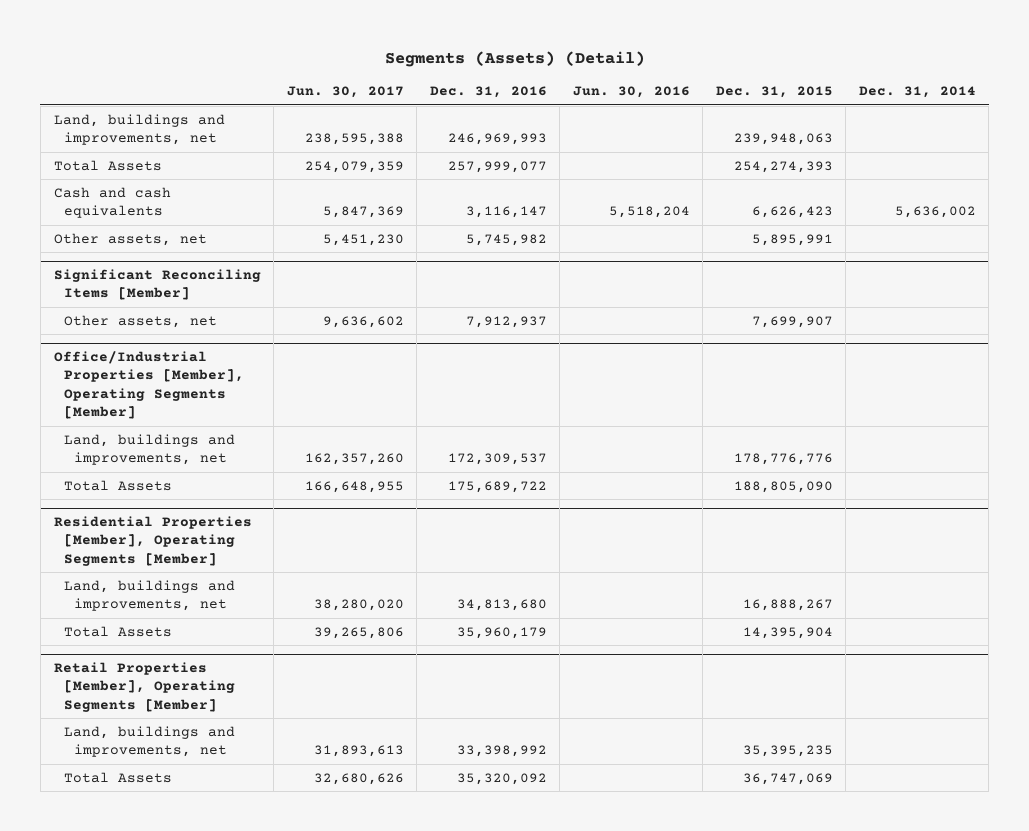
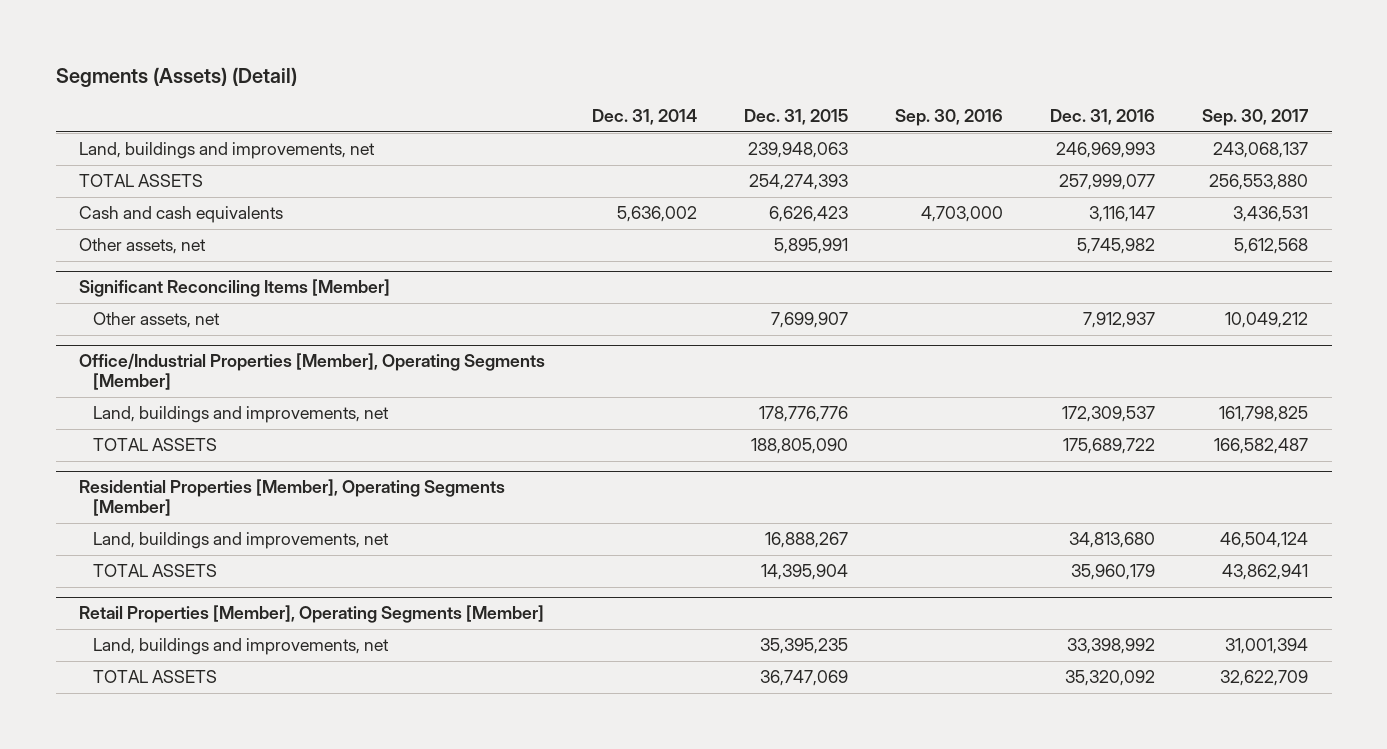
- | Jun. 30, 2017 | Dec. 31, 2016 | Jun. 30, 2016 | Dec. 31, 2015 | Dec. 31, 2014
+ | Dec. 31, 2014 | Dec. 31, 2015 | Sep. 30, 2016 | Dec. 31, 2016 | Sep. 30, 2017
- Total Assets | 254,079,359 | 257,999,077 | | 254,274,393 |
+ TOTAL ASSETS | | 254,274,393 | | 257,999,077 | 256,553,880
@ Office/Industrial Properties [Member], Operating Segments [Member]
- Total Assets | 166,648,955 | 175,689,722 | | 188,805,090 |
+ TOTAL ASSETS | | 188,805,090 | | 175,689,722 | 166,582,487
@ Residential Properties [Member], Operating Segments [Member]
- Total Assets | 39,265,806 | 35,960,179 | | 14,395,904 |
+ TOTAL ASSETS | | 14,395,904 | | 35,960,179 | 43,862,941
@ Retail Properties [Member], Operating Segments [Member]
- Total Assets | 32,680,626 | 35,320,092 | | 36,747,069 |
+ TOTAL ASSETS | | 36,747,069 | | 35,320,092 | 32,622,709

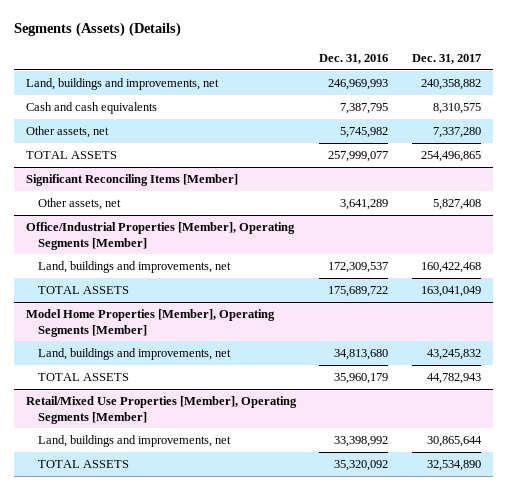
- Segments (Assets) (Detail)
+ Segments (Assets) (Details)
- | Dec. 31, 2014 | Dec. 31, 2015 | Sep. 30, 2016 | Dec. 31, 2016 | Sep. 30, 2017
+ | Dec. 31, 2016 | Dec. 31, 2017
- Cash and cash equivalents | 5,636,002 | 6,626,423 | 4,703,000 | 3,116,147 | 3,436,531
+ Cash and cash equivalents | 7,387,795 | 8,310,575
moved down: TOTAL ASSETS | 257,999,077 | 254,496,865
@ Significant Reconciling Items [Member]
- Other assets, net | | 7,699,907 | | 7,912,937 | 10,049,212
+ Other assets, net | 3,641,289 | 5,827,408
- Residential Properties [Member], Operating Segments [Member]
+ Model Home Properties [Member], Operating Segments [Member]
- Retail Properties [Member], Operating Segments [Member]
+ Retail/Mixed Use Properties [Member], Operating Segments [Member]

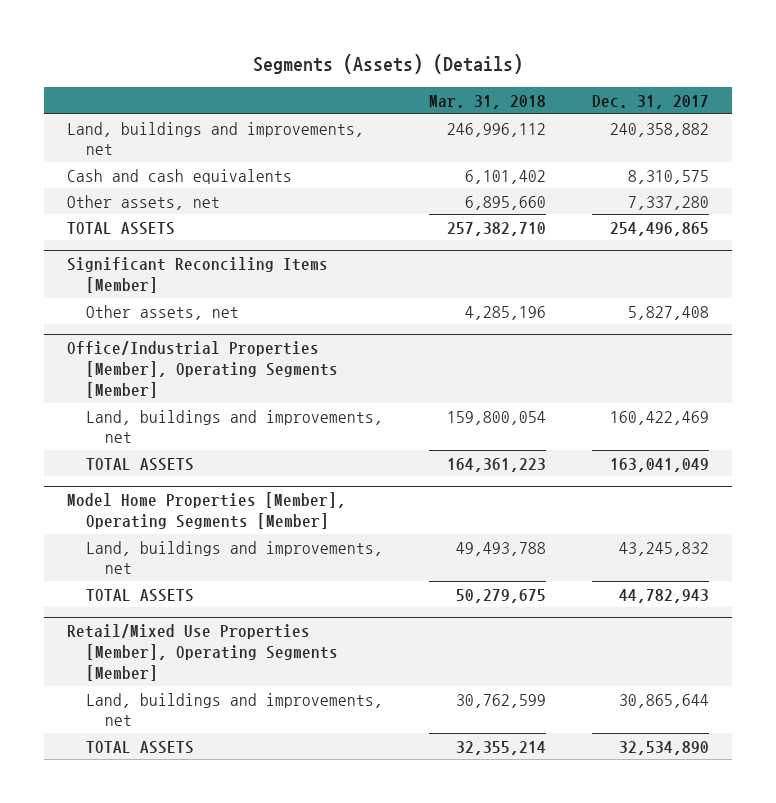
- | Dec. 31, 2016 | Dec. 31, 2017
+ | Mar. 31, 2018 | Dec. 31, 2017
@ Office/Industrial Properties [Member], Operating Segments [Member]
- Land, buildings and improvements, net | 172,309,537 | 160,422,468
+ Land, buildings and improvements, net | 159,800,054 | 160,422,469

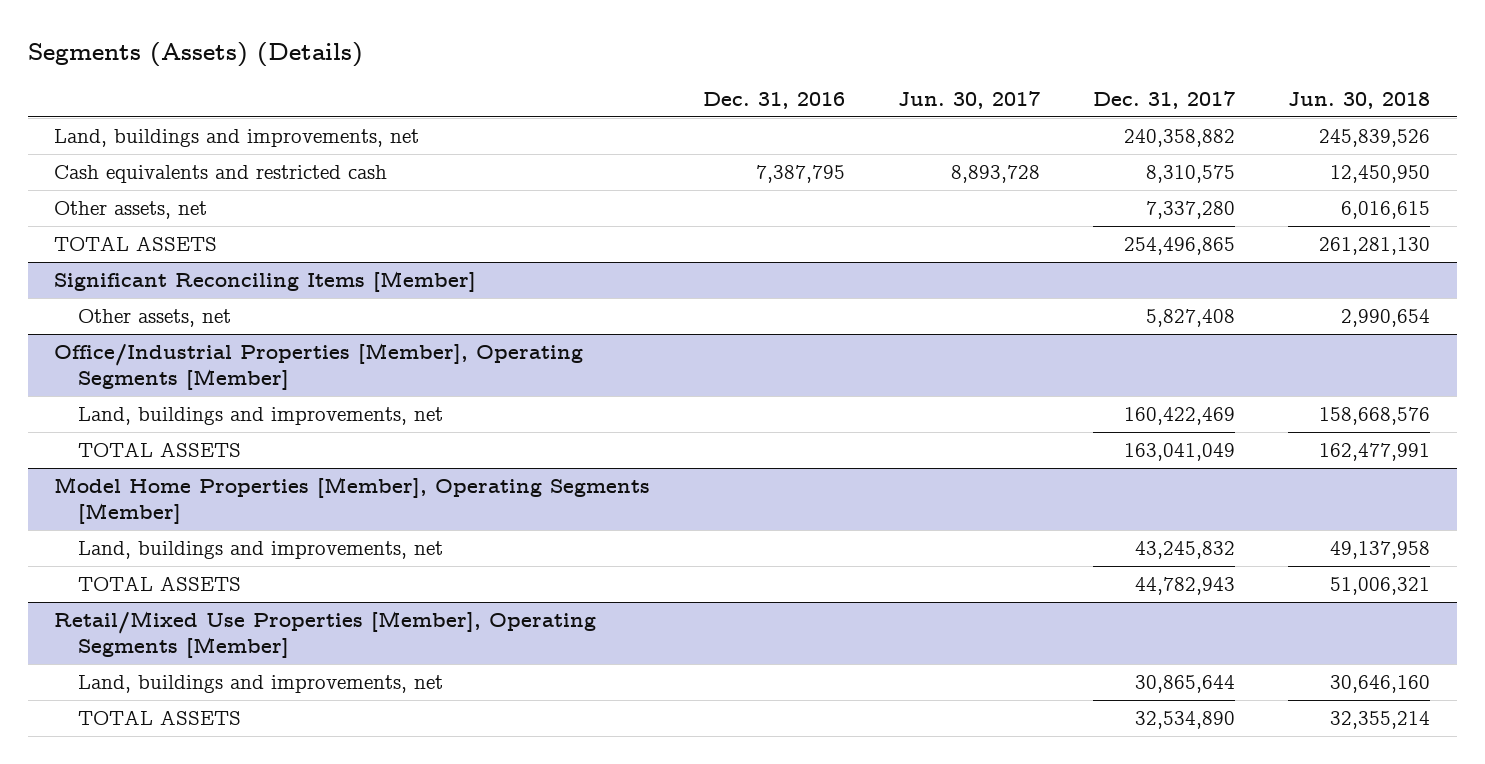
- | Mar. 31, 2018 | Dec. 31, 2017
+ | Dec. 31, 2016 | Jun. 30, 2017 | Dec. 31, 2017 | Jun. 30, 2018
- Cash and cash equivalents | 6,101,402 | 8,310,575
+ Cash equivalents and restricted cash | 7,387,795 | 8,893,728 | 8,310,575 | 12,450,950

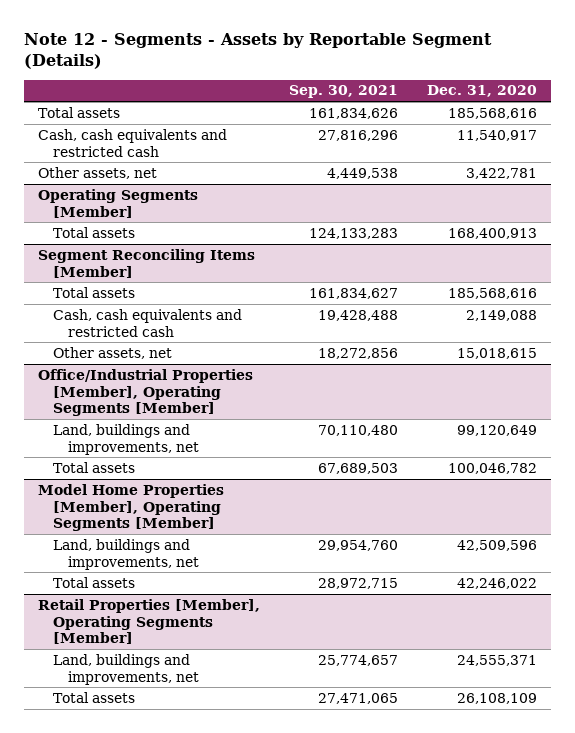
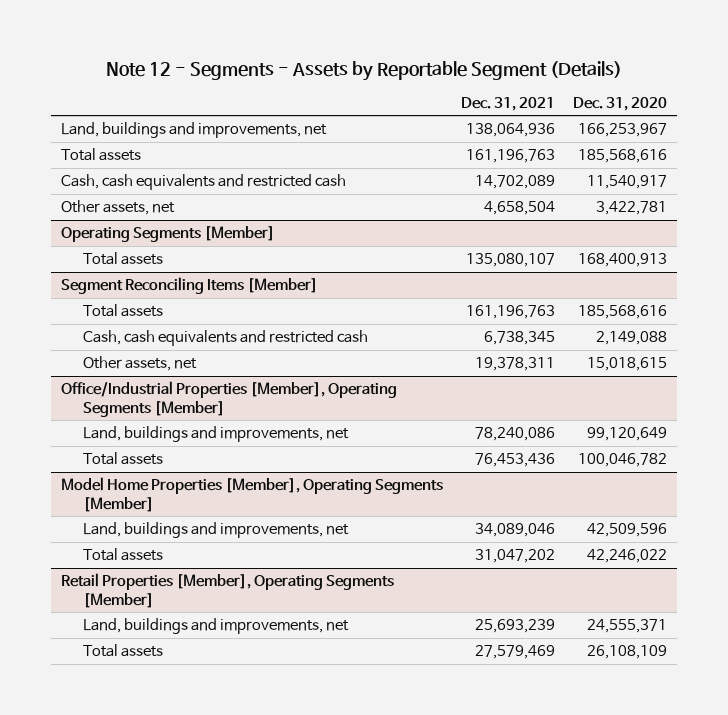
- | Sep. 30, 2021 | Dec. 31, 2020
+ | Dec. 31, 2021 | Dec. 31, 2020
+ Land, buildings and improvements, net | 138,064,936 | 166,253,967

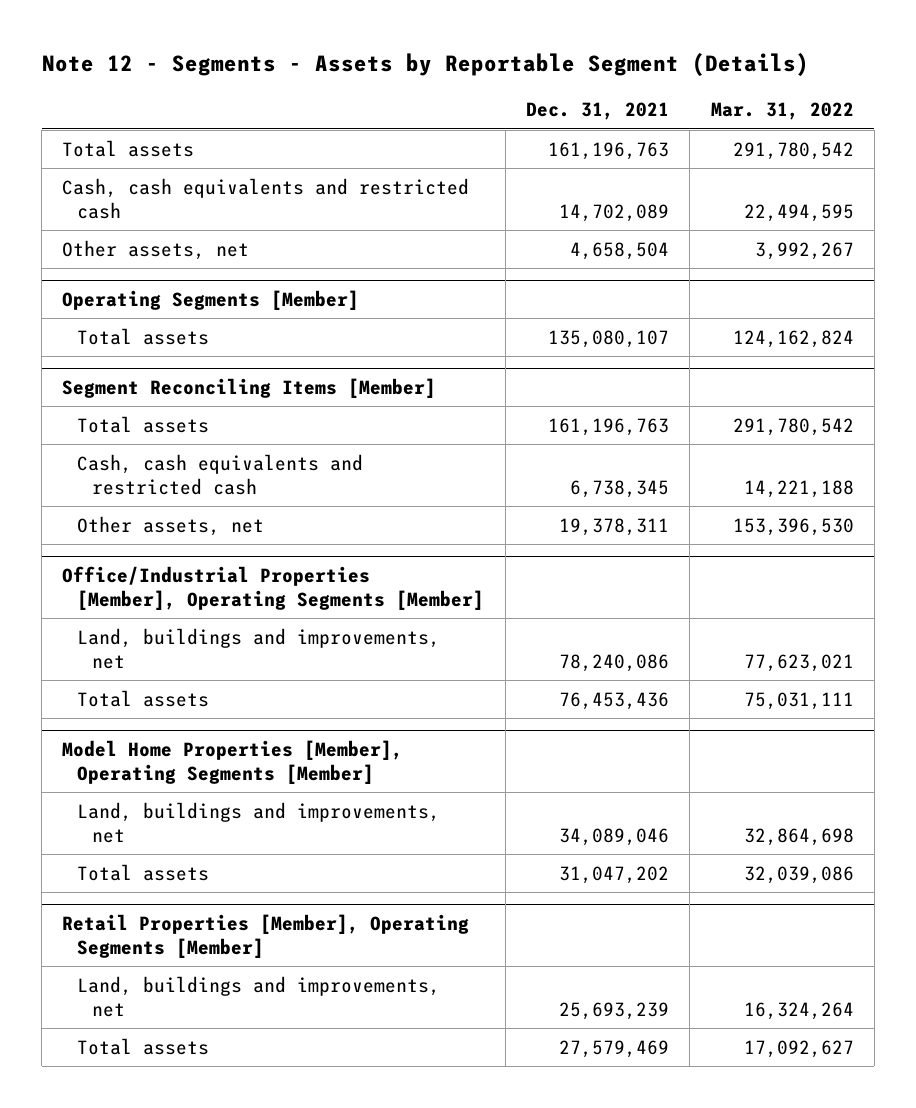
- | Dec. 31, 2021 | Dec. 31, 2020
+ | Dec. 31, 2021 | Mar. 31, 2022
- Land, buildings and improvements, net | 138,064,936 | 166,253,967

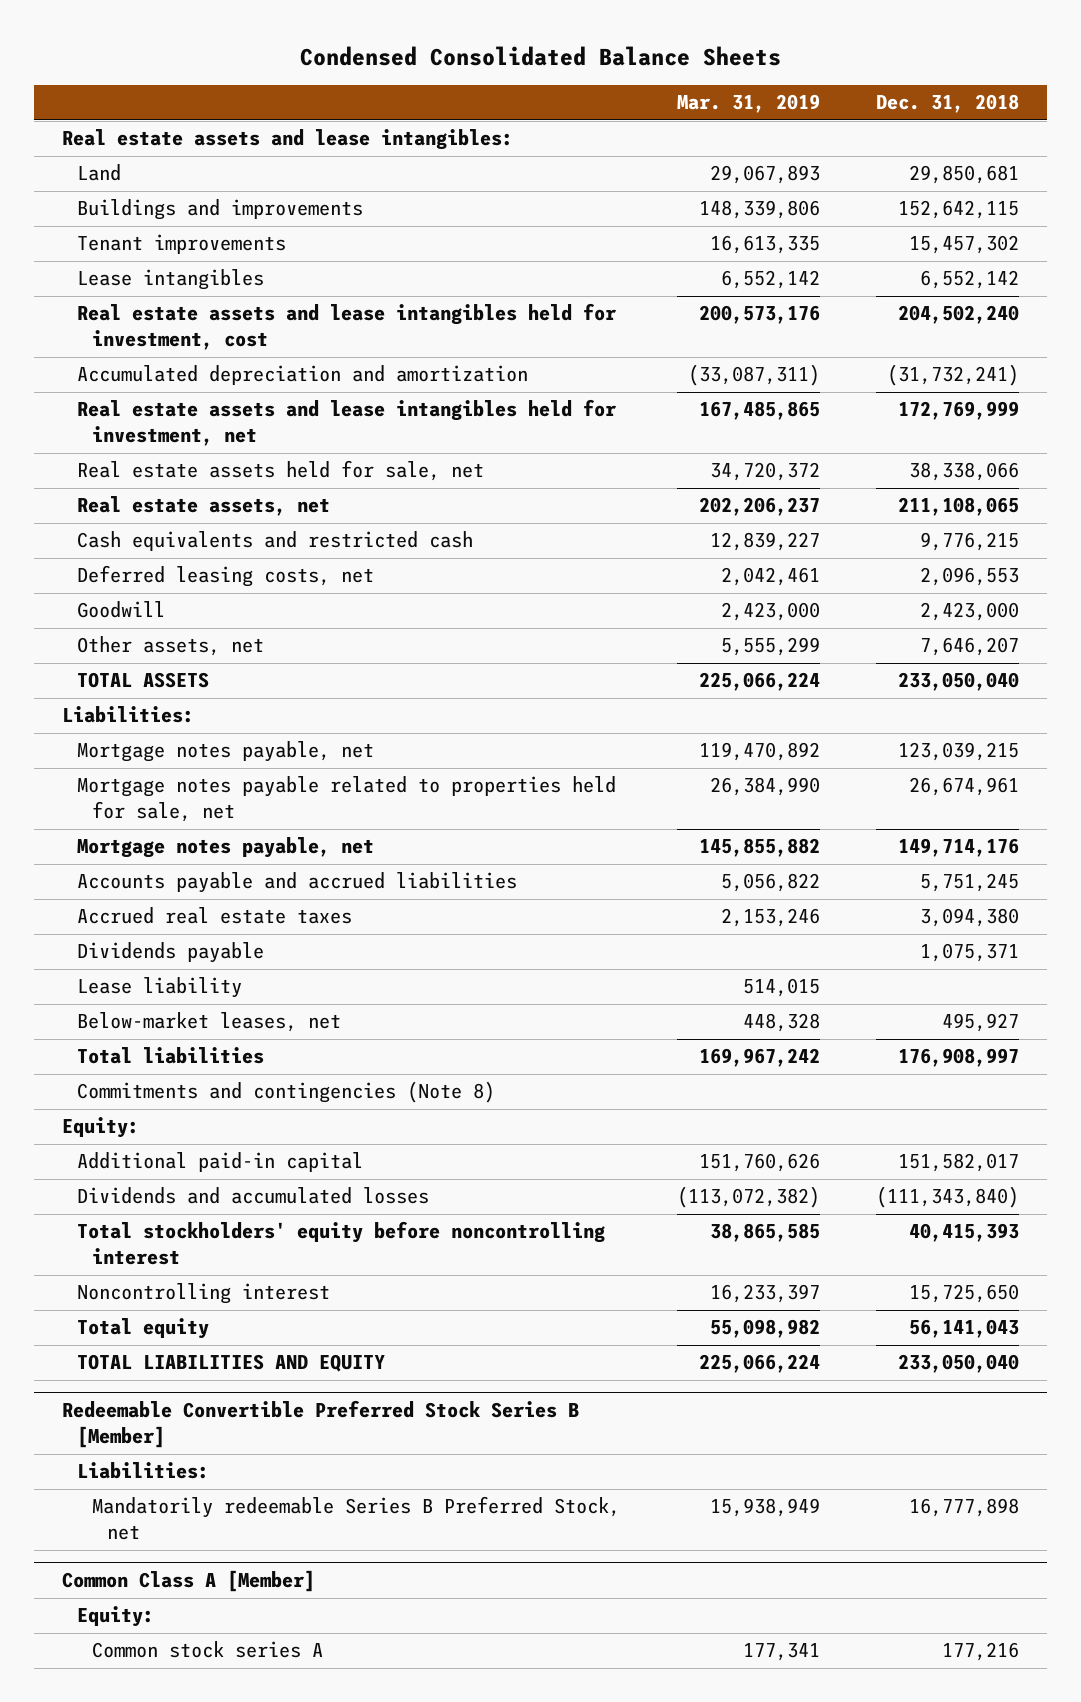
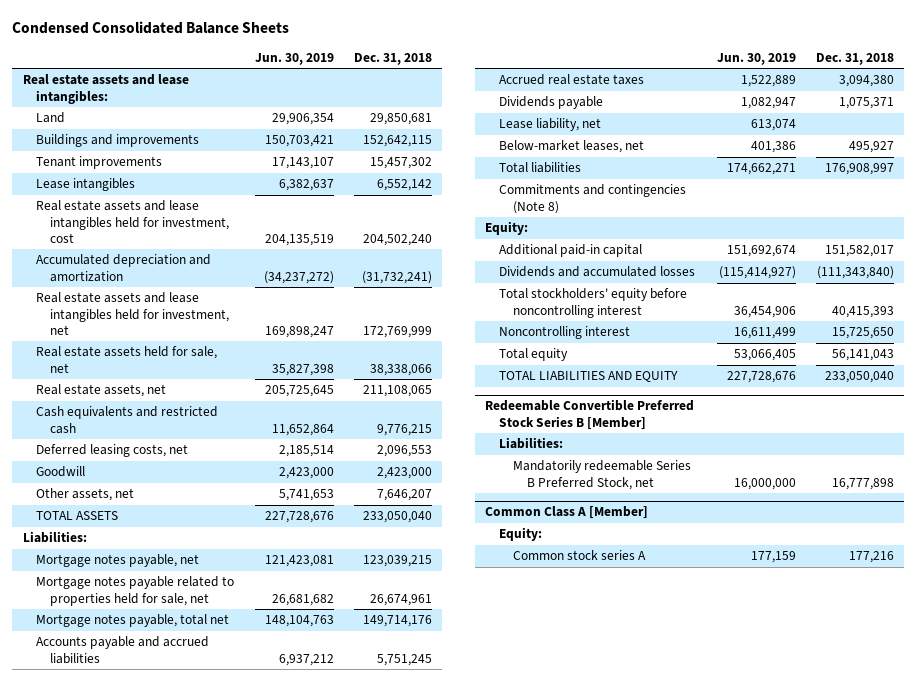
- | Mar. 31, 2019 | Dec. 31, 2018
+ | Jun. 30, 2019 | Dec. 31, 2018
- Mortgage notes payable, net | 145,855,882 | 149,714,176
+ Mortgage notes payable, total net | 148,104,763 | 149,714,176
- Lease liability | 514,015 |
+ Lease liability, net | 613,074 |

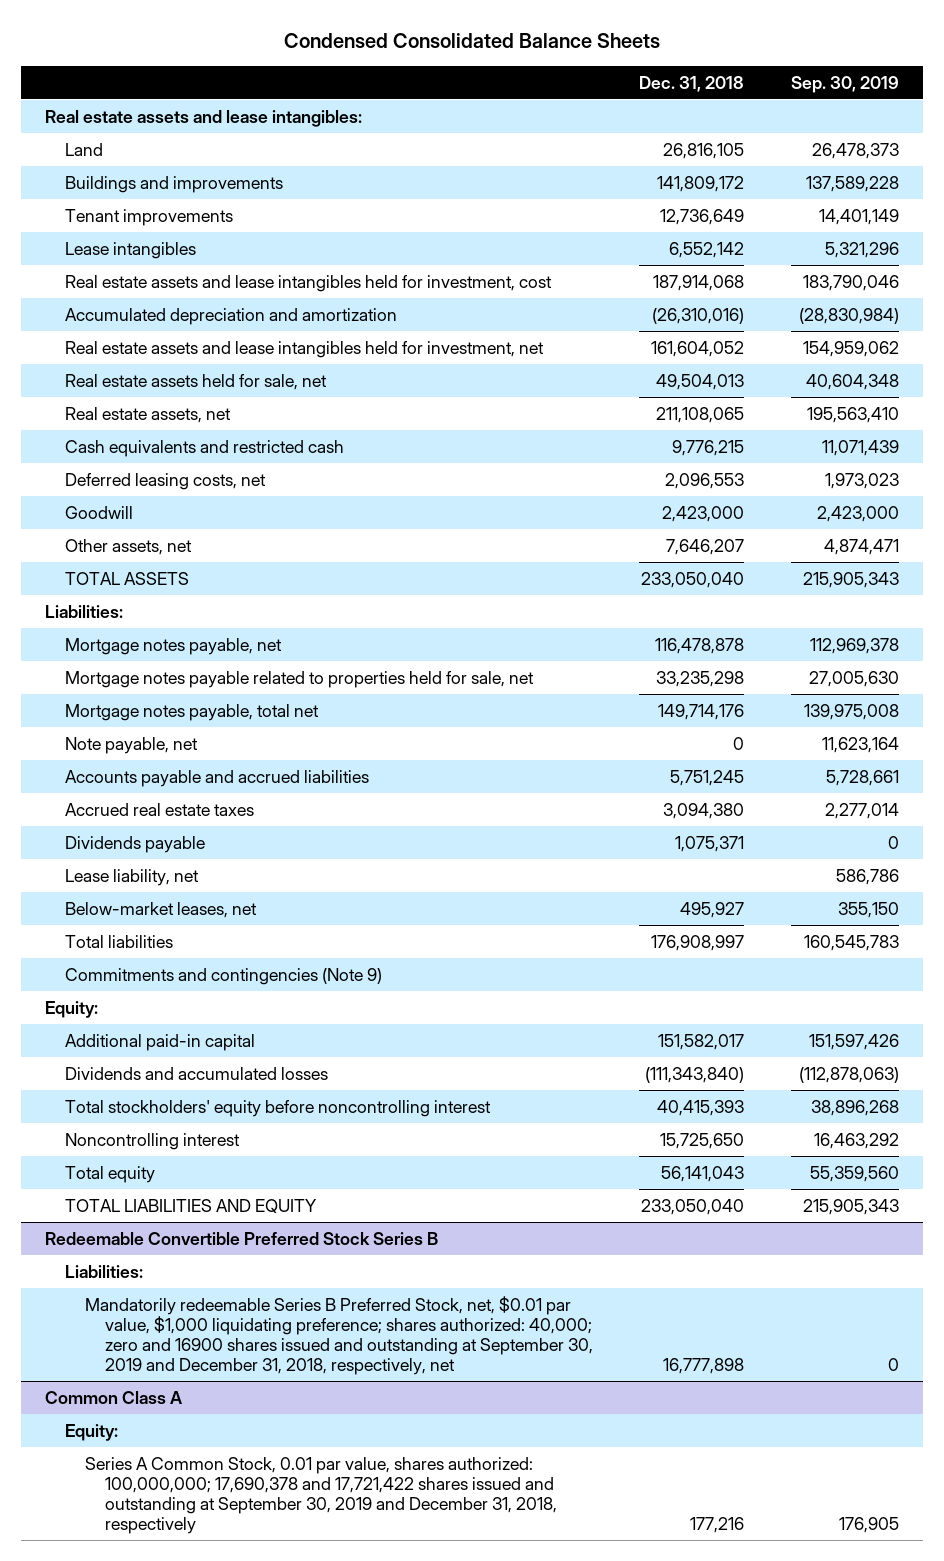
- | Jun. 30, 2019 | Dec. 31, 2018
+ | Dec. 31, 2018 | Sep. 30, 2019
- Land | 29,906,354 | 29,850,681
- Buildings and improvements | 150,703,421 | 152,642,115
- Tenant improvements | 17,143,107 | 15,457,302
+ Land | 26,816,105 | 26,478,373
+ Buildings and improvements | 141,809,172 | 137,589,228
+ Tenant improvements | 12,736,649 | 14,401,149
- Real estate assets and lease intangibles held for investment, cost | 204,135,519 | 204,502,240
- Accumulated depreciation and amortization | (34,237,272) | (31,732,241)
- Real estate assets and lease intangibles held for investment, net | 169,898,247 | 172,769,999
- Real estate assets held for sale, net | 35,827,398 | 38,338,066
+ Real estate assets and lease intangibles held for investment, cost | 187,914,068 | 183,790,046
+ Accumulated depreciation and amortization | (26,310,016) | (28,830,984)
+ Real estate assets and lease intangibles held for investment, net | 161,604,052 | 154,959,062
+ Real estate assets held for sale, net | 49,504,013 | 40,604,348
- Mortgage notes payable, net | 121,423,081 | 123,039,215
- Mortgage notes payable related to properties held for sale, net | 26,681,682 | 26,674,961
+ Mortgage notes payable, net | 116,478,878 | 112,969,378
+ Mortgage notes payable related to properties held for sale, net | 33,235,298 | 27,005,630
+ Note payable, net | 0 | 11,623,164
- Commitments and contingencies (Note 8)
+ Commitments and contingencies (Note 9)
- Redeemable Convertible Preferred Stock Series B [Member]
+ Redeemable Convertible Preferred Stock Series B
- Mandatorily redeemable Series B Preferred Stock, net | 16,000,000 | 16,777,898
- Common Class A [Member]
+ Mandatorily redeemable Series B Preferred Stock, net, $0.01 par value, $1,000 liquidating preference; shares authorized: 40,000; zero and 16900 shares issued and outstanding at September 30, 2019 and December 31, 2018, respectively, net | 16,777,898 | 0
+ Common Class A
- Common stock series A | 177,159 | 177,216
+ Series A Common Stock, 0.01 par value, shares authorized: 100,000,000; 17,690,378 and 17,721,422 shares issued and outstanding at September 30, 2019 and December 31, 2018, respectively | 177,216 | 176,905

